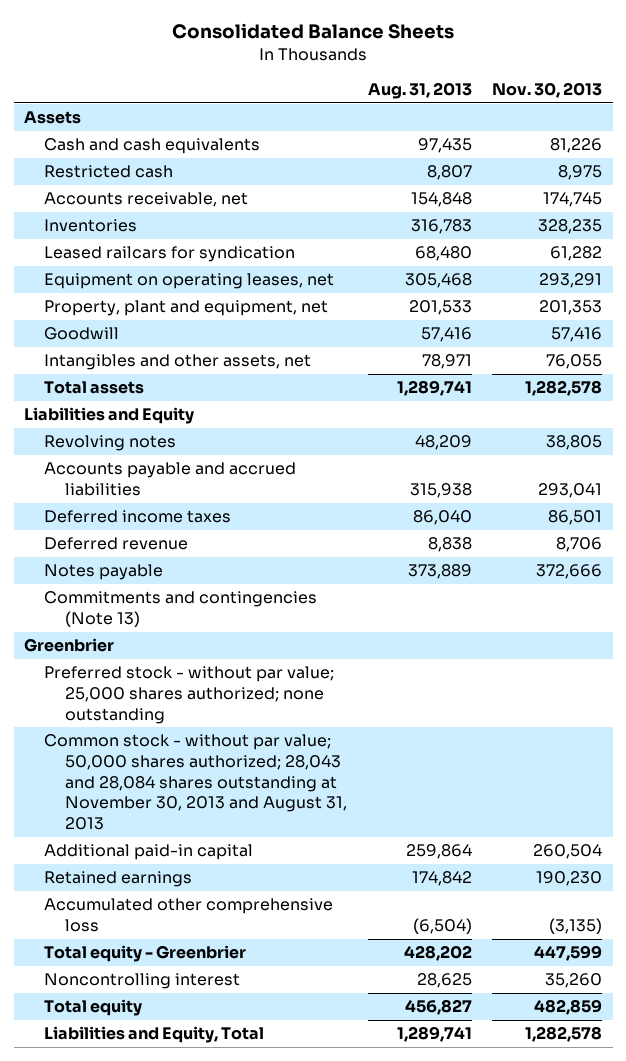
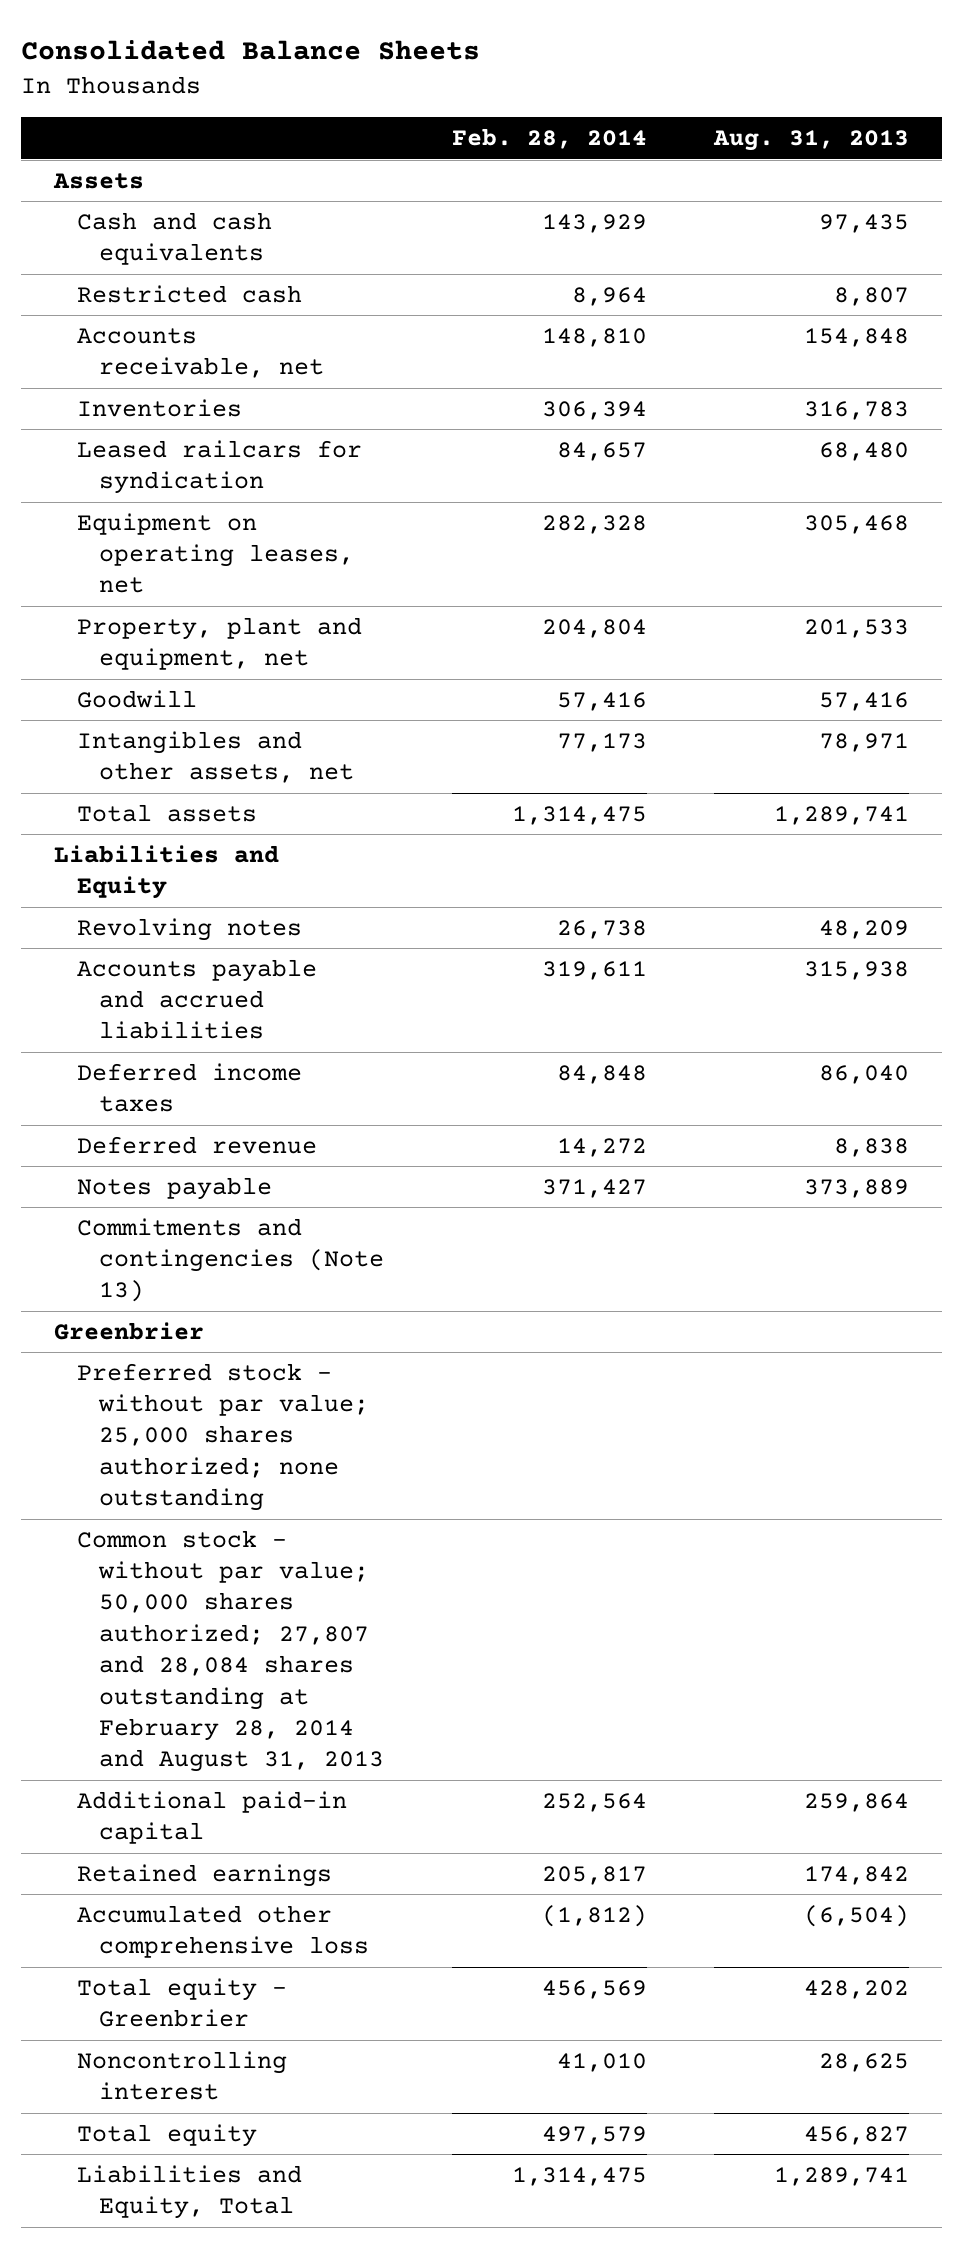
- | Aug. 31, 2013 | Nov. 30, 2013
+ | Feb. 28, 2014 | Aug. 31, 2013
- Common stock - without par value; 50,000 shares authorized; 28,043 and 28,084 shares outstanding at November 30, 2013 and August 31, 2013
+ Common stock - without par value; 50,000 shares authorized; 27,807 and 28,084 shares outstanding at February 28, 2014 and August 31, 2013

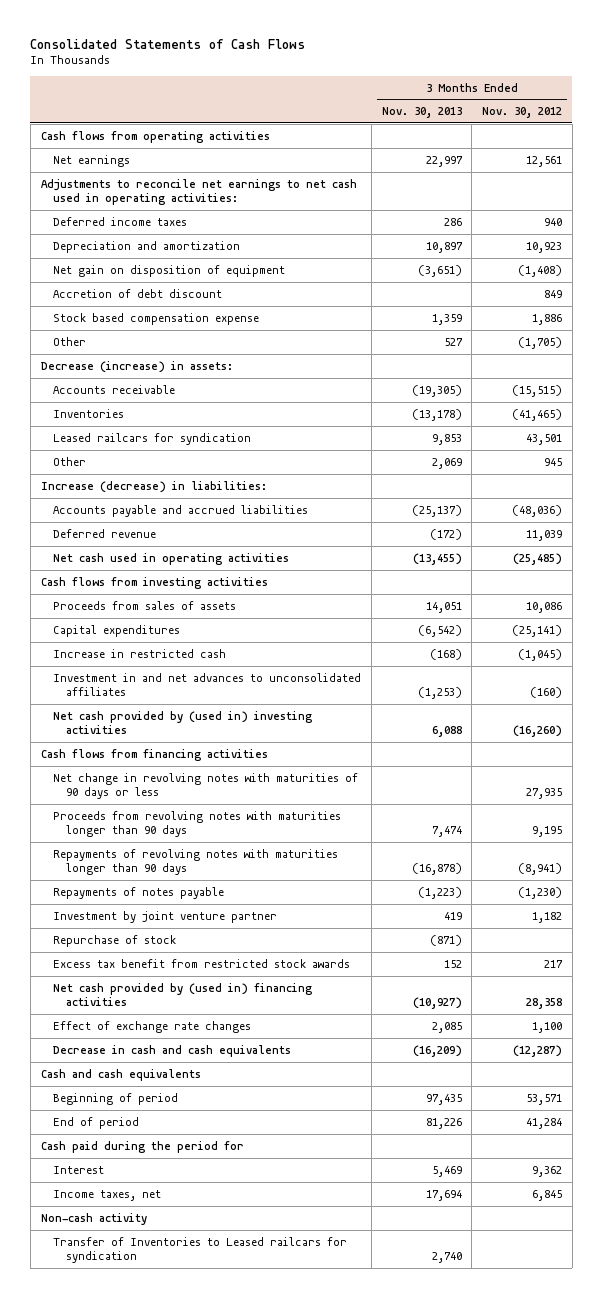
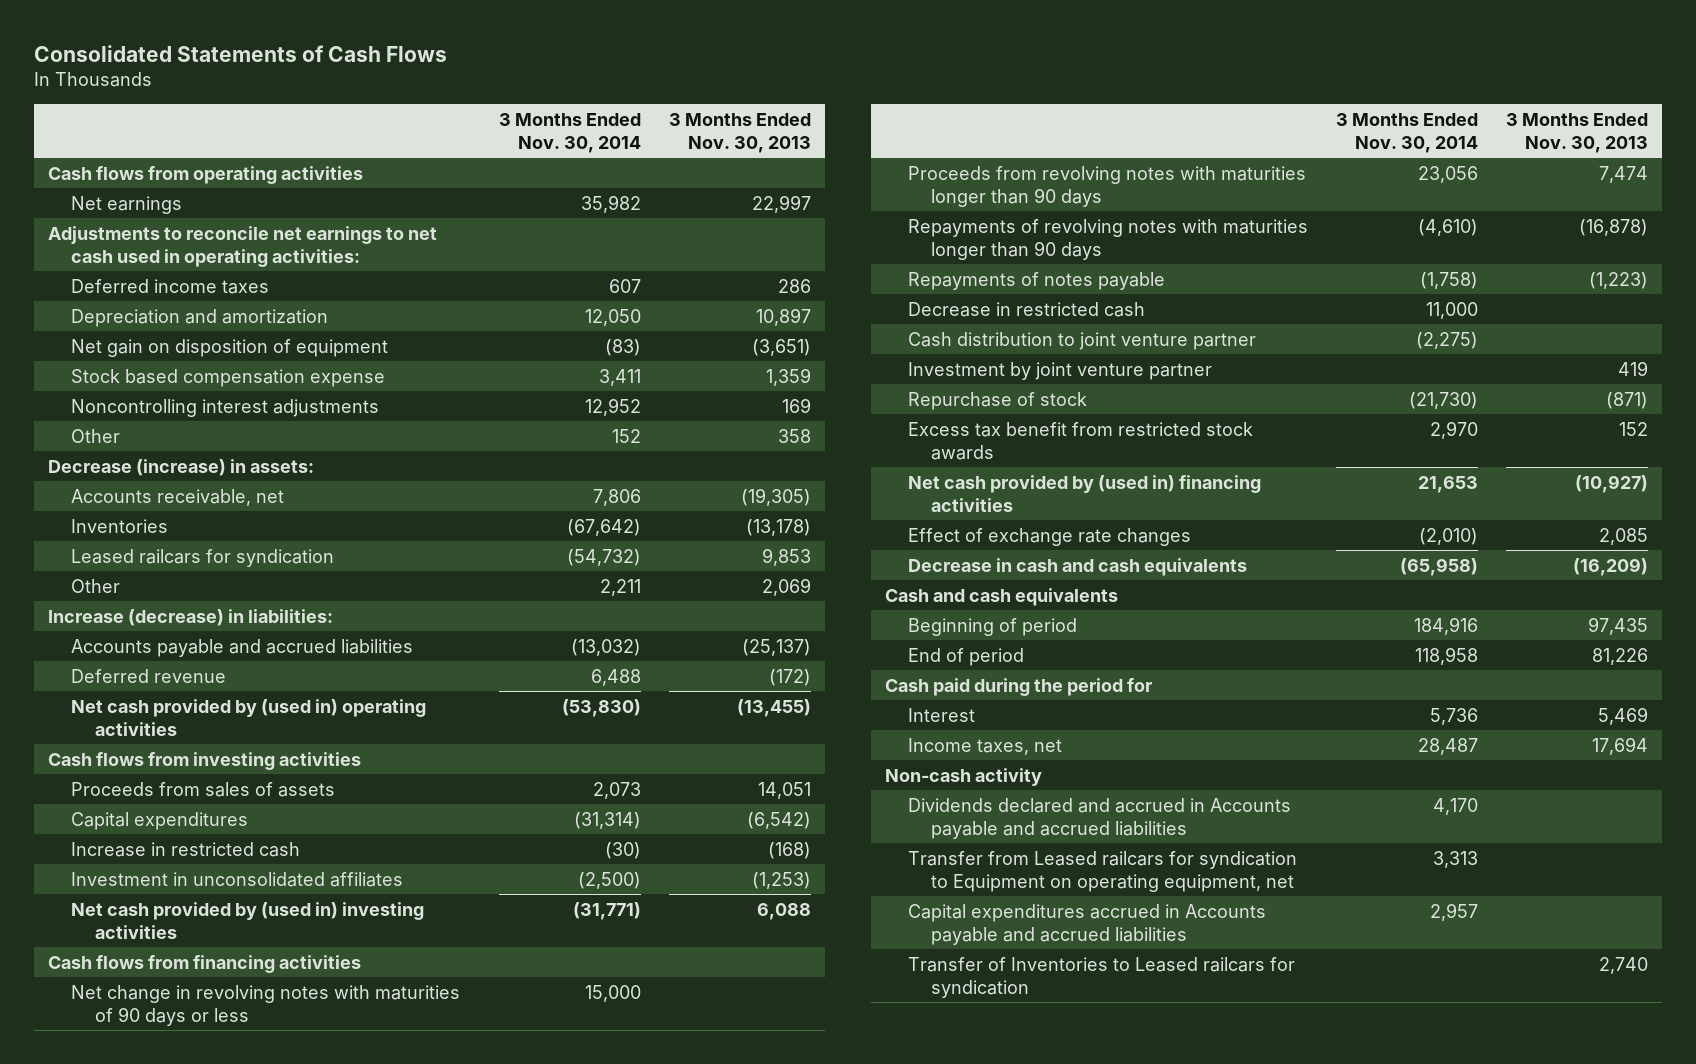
- | 3 Months Ended Nov. 30, 2013 | 3 Months Ended Nov. 30, 2012
+ | 3 Months Ended Nov. 30, 2014 | 3 Months Ended Nov. 30, 2013
- Accretion of debt discount | | 849
- Other | 527 | (1,705)
+ Noncontrolling interest adjustments | 12,952 | 169
+ Other | 152 | 358
- Accounts receivable | (19,305) | (15,515)
+ Accounts receivable, net | 7,806 | (19,305)
- Net cash used in operating activities | (13,455) | (25,485)
+ Net cash provided by (used in) operating activities | (53,830) | (13,455)
- Investment in and net advances to unconsolidated affiliates | (1,253) | (160)
+ Investment in unconsolidated affiliates | (2,500) | (1,253)
+ Decrease in restricted cash | 11,000 |
+ Cash distribution to joint venture partner | (2,275) |
+ Dividends declared and accrued in Accounts payable and accrued liabilities | 4,170 |
+ Transfer from Leased railcars for syndication to Equipment on operating equipment, net | 3,313 |
+ Capital expenditures accrued in Accounts payable and accrued liabilities | 2,957 |

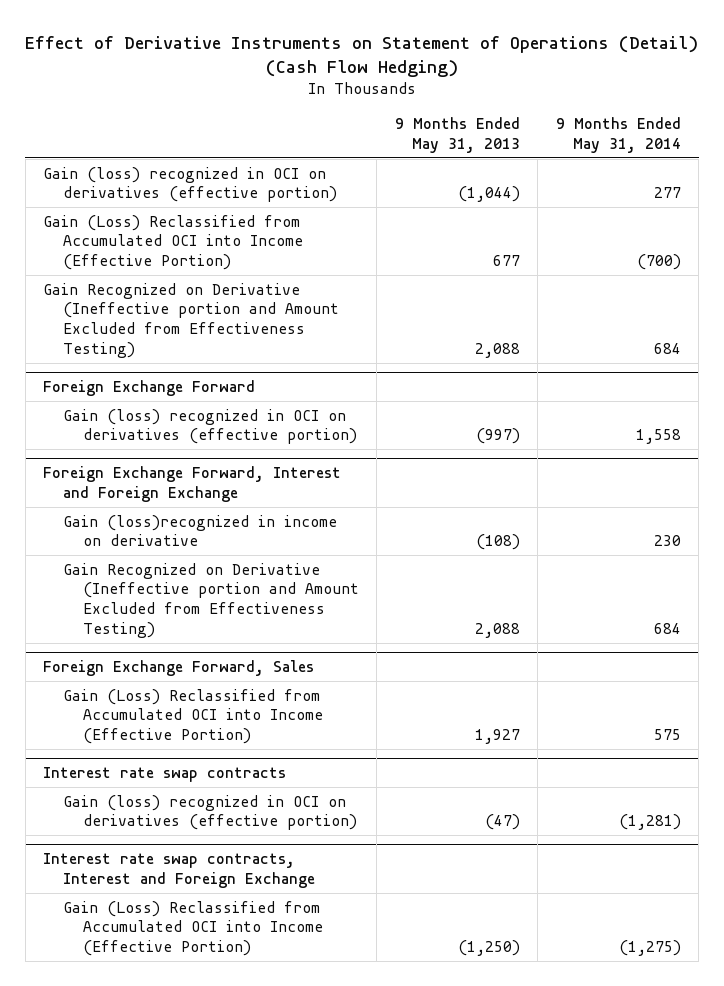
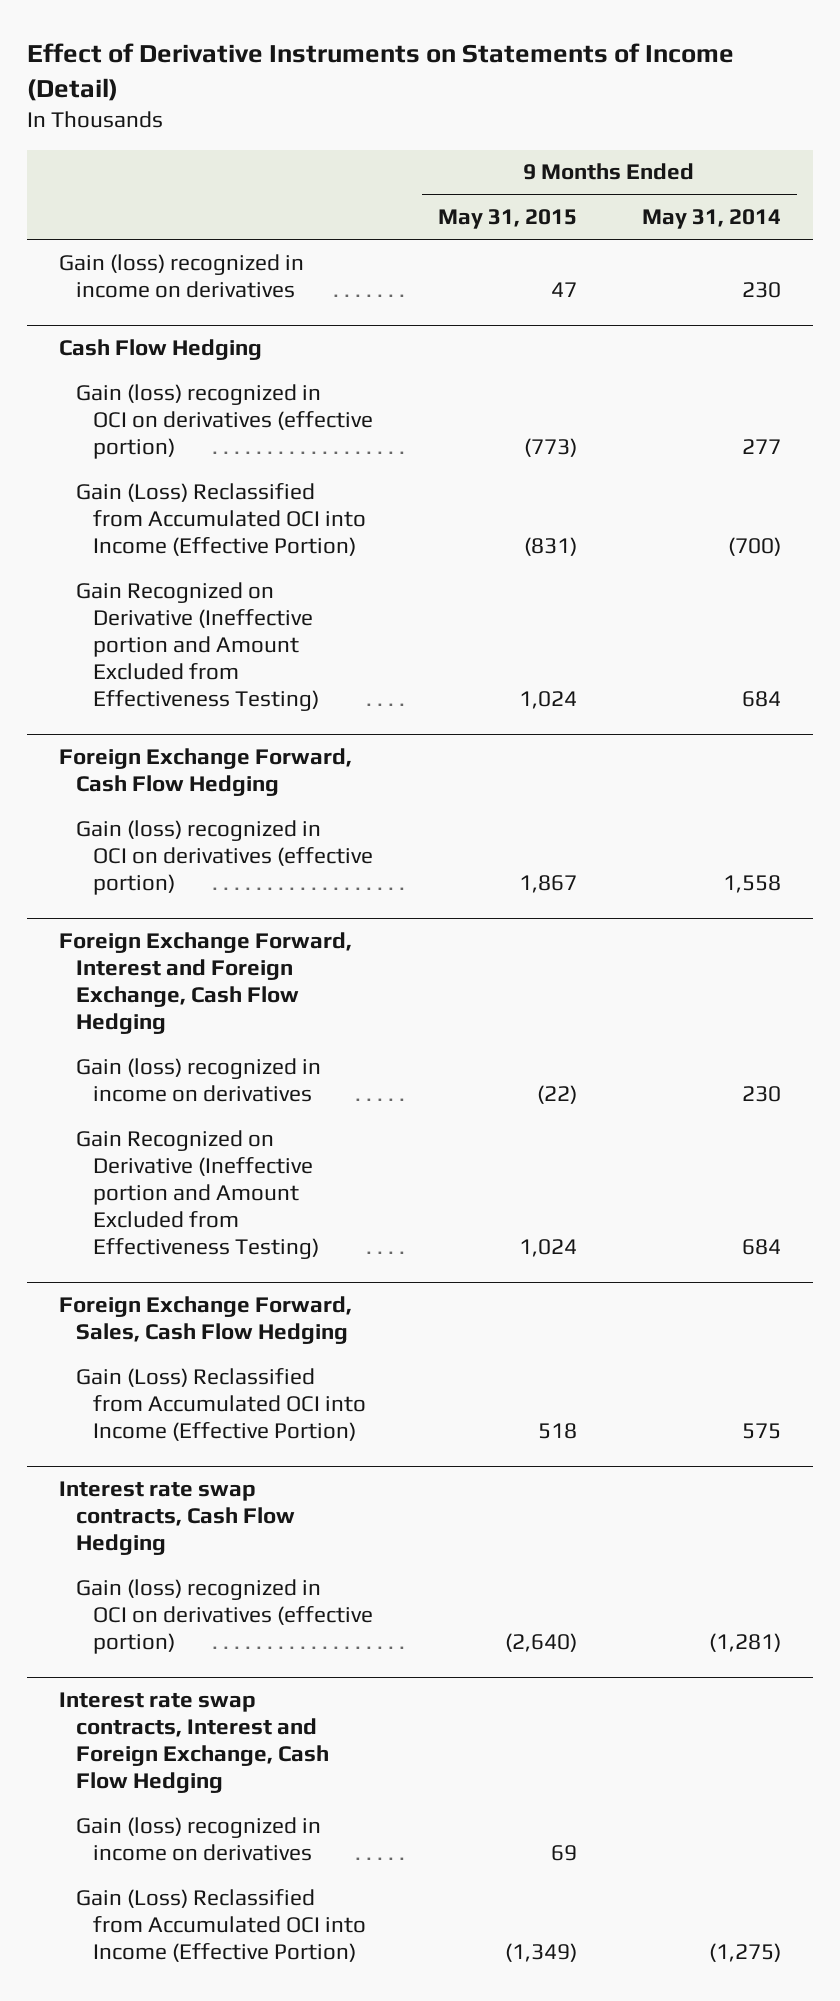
- Effect of Derivative Instruments on Statement of Operations (Detail) (Cash Flow Hedging)
+ Effect of Derivative Instruments on Statements of Income (Detail)
- | 9 Months Ended May 31, 2013 | 9 Months Ended May 31, 2014
+ | 9 Months Ended May 31, 2015 | 9 Months Ended May 31, 2014
+ Gain (loss) recognized in income on derivatives | 47 | 230
+ Cash Flow Hedging
- Foreign Exchange Forward
+ Foreign Exchange Forward, Cash Flow Hedging
- Foreign Exchange Forward, Interest and Foreign Exchange
- Gain (loss)recognized in income on derivative | (108) | 230
+ Foreign Exchange Forward, Interest and Foreign Exchange, Cash Flow Hedging
+ Gain (loss) recognized in income on derivatives | (22) | 230
- Foreign Exchange Forward, Sales
+ Foreign Exchange Forward, Sales, Cash Flow Hedging
- Interest rate swap contracts
+ Interest rate swap contracts, Cash Flow Hedging
- Interest rate swap contracts, Interest and Foreign Exchange
+ Interest rate swap contracts, Interest and Foreign Exchange, Cash Flow Hedging
+ Gain (loss) recognized in income on derivatives | 69 |

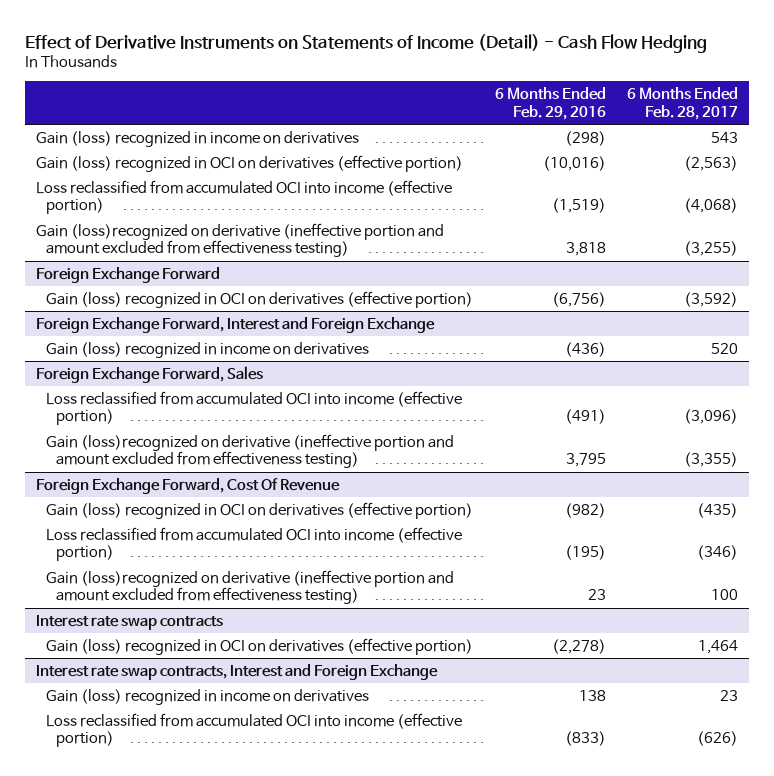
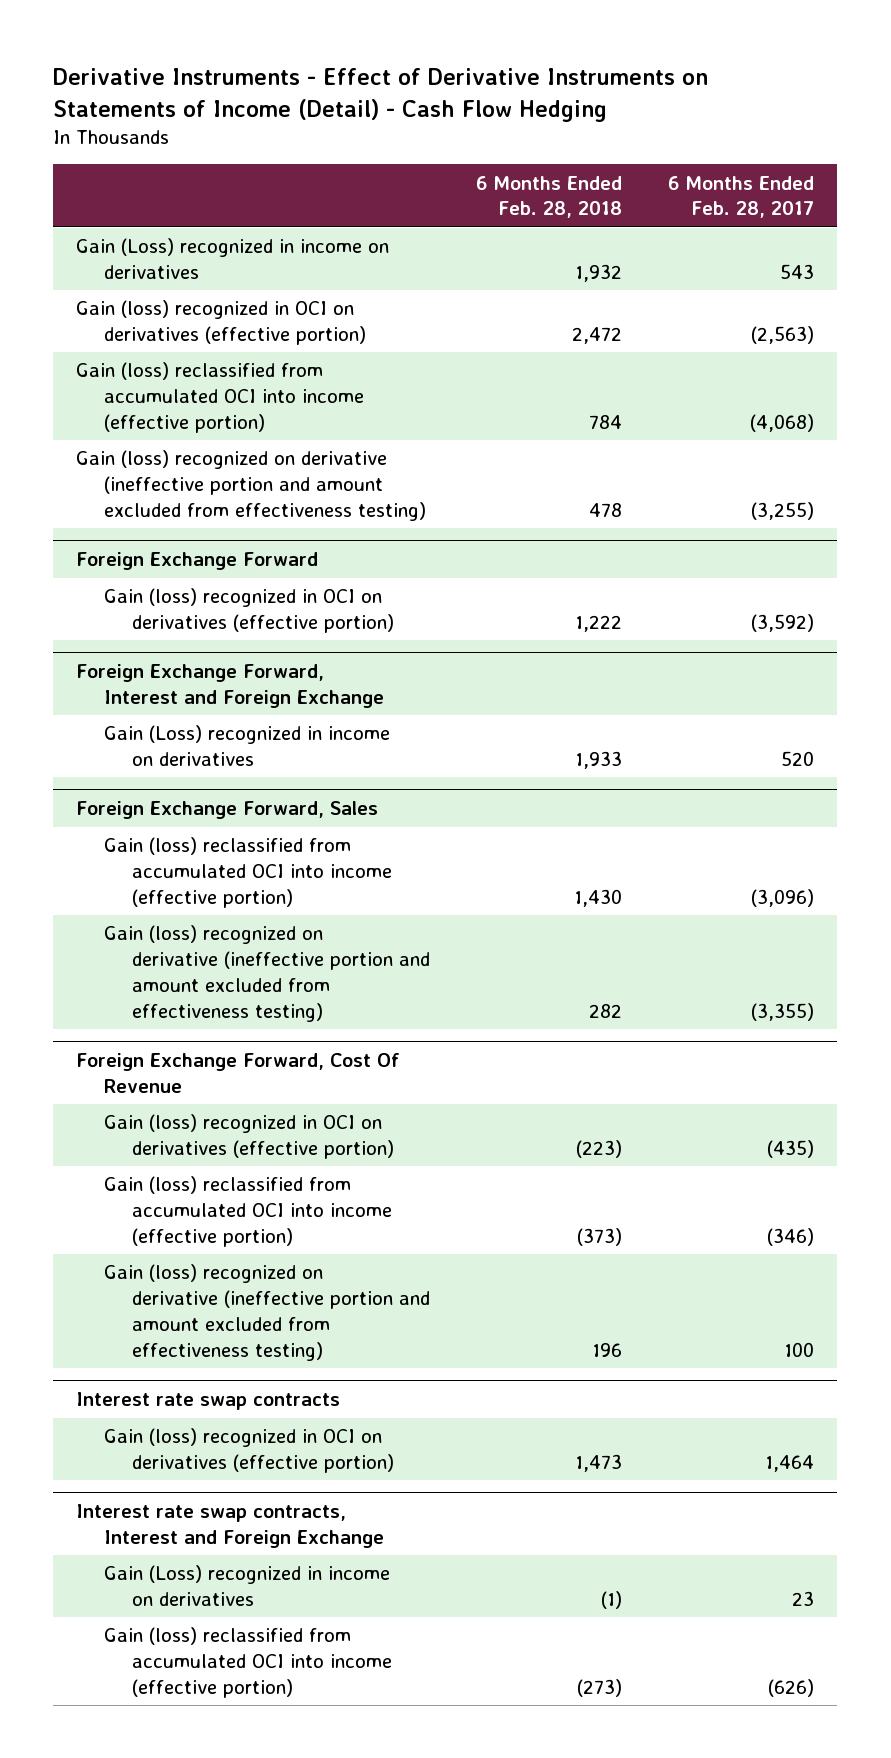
- Effect of Derivative Instruments on Statements of Income (Detail) - Cash Flow Hedging
+ Derivative Instruments - Effect of Derivative Instruments on Statements of Income (Detail) - Cash Flow Hedging
- | 6 Months Ended Feb. 29, 2016 | 6 Months Ended Feb. 28, 2017
+ | 6 Months Ended Feb. 28, 2018 | 6 Months Ended Feb. 28, 2017
- Gain (loss) recognized in income on derivatives | (298) | 543
+ Gain (Loss) recognized in income on derivatives | 1,932 | 543
- Loss reclassified from accumulated OCI into income (effective portion) | (1,519) | (4,068)
- Gain (loss)recognized on derivative (ineffective portion and amount excluded from effectiveness testing) | 3,818 | (3,255)
+ Gain (loss) reclassified from accumulated OCI into income (effective portion) | 784 | (4,068)
+ Gain (loss) recognized on derivative (ineffective portion and amount excluded from effectiveness testing) | 478 | (3,255)
@ Foreign Exchange Forward, Interest and Foreign Exchange
- Gain (loss) recognized in income on derivatives | (436) | 520
+ Gain (Loss) recognized in income on derivatives | 1,933 | 520
@ Foreign Exchange Forward, Sales
- Loss reclassified from accumulated OCI into income (effective portion) | (491) | (3,096)
- Gain (loss)recognized on derivative (ineffective portion and amount excluded from effectiveness testing) | 3,795 | (3,355)
+ Gain (loss) reclassified from accumulated OCI into income (effective portion) | 1,430 | (3,096)
+ Gain (loss) recognized on derivative (ineffective portion and amount excluded from effectiveness testing) | 282 | (3,355)
@ Foreign Exchange Forward, Cost Of Revenue
- Loss reclassified from accumulated OCI into income (effective portion) | (195) | (346)
- Gain (loss)recognized on derivative (ineffective portion and amount excluded from effectiveness testing) | 23 | 100
+ Gain (loss) reclassified from accumulated OCI into income (effective portion) | (373) | (346)
+ Gain (loss) recognized on derivative (ineffective portion and amount excluded from effectiveness testing) | 196 | 100
@ Interest rate swap contracts, Interest and Foreign Exchange
- Gain (loss) recognized in income on derivatives | 138 | 23
- Loss reclassified from accumulated OCI into income (effective portion) | (833) | (626)
+ Gain (Loss) recognized in income on derivatives | (1) | 23
+ Gain (loss) reclassified from accumulated OCI into income (effective portion) | (273) | (626)

